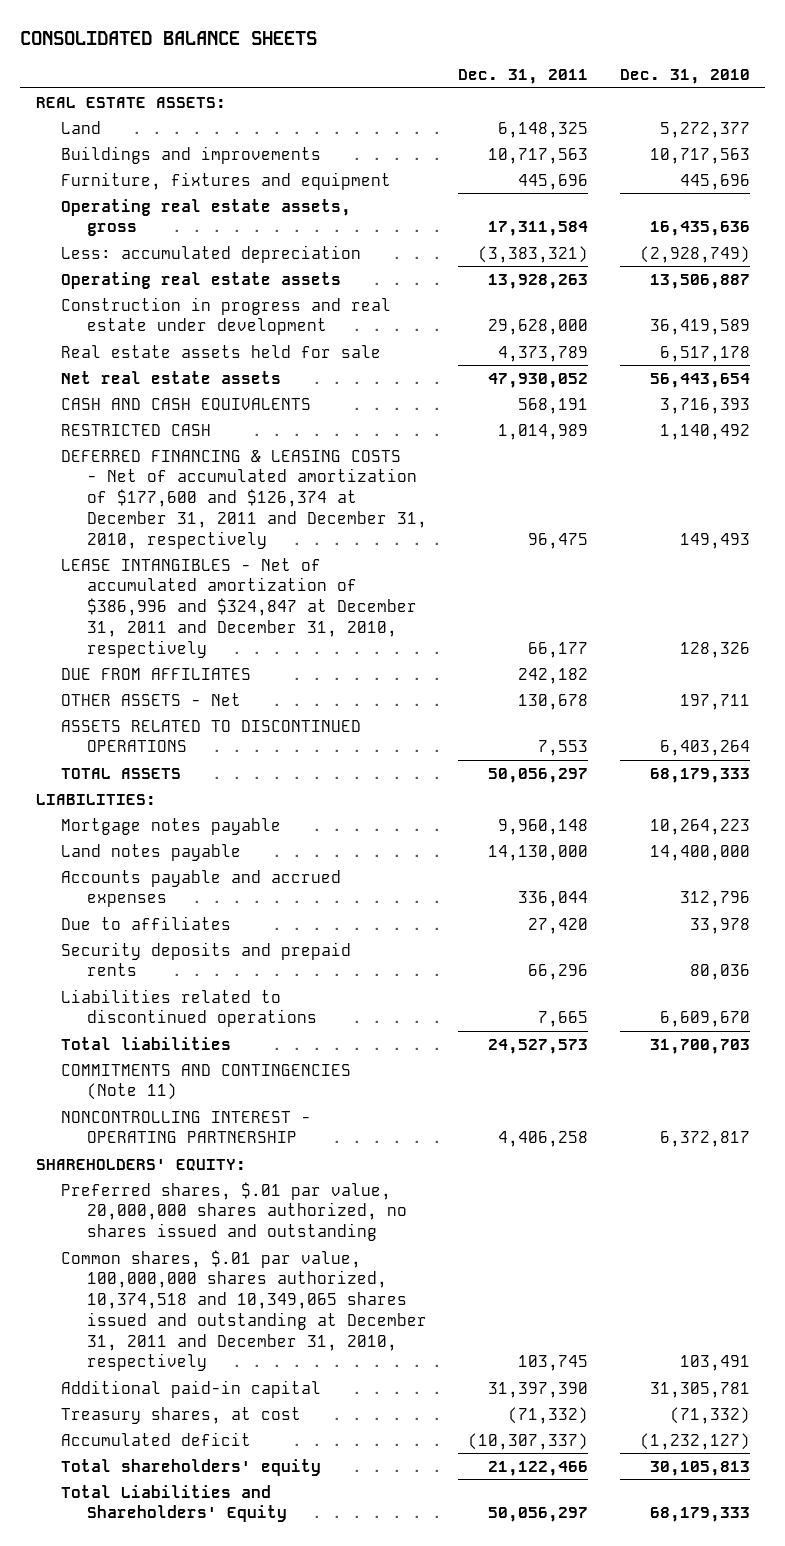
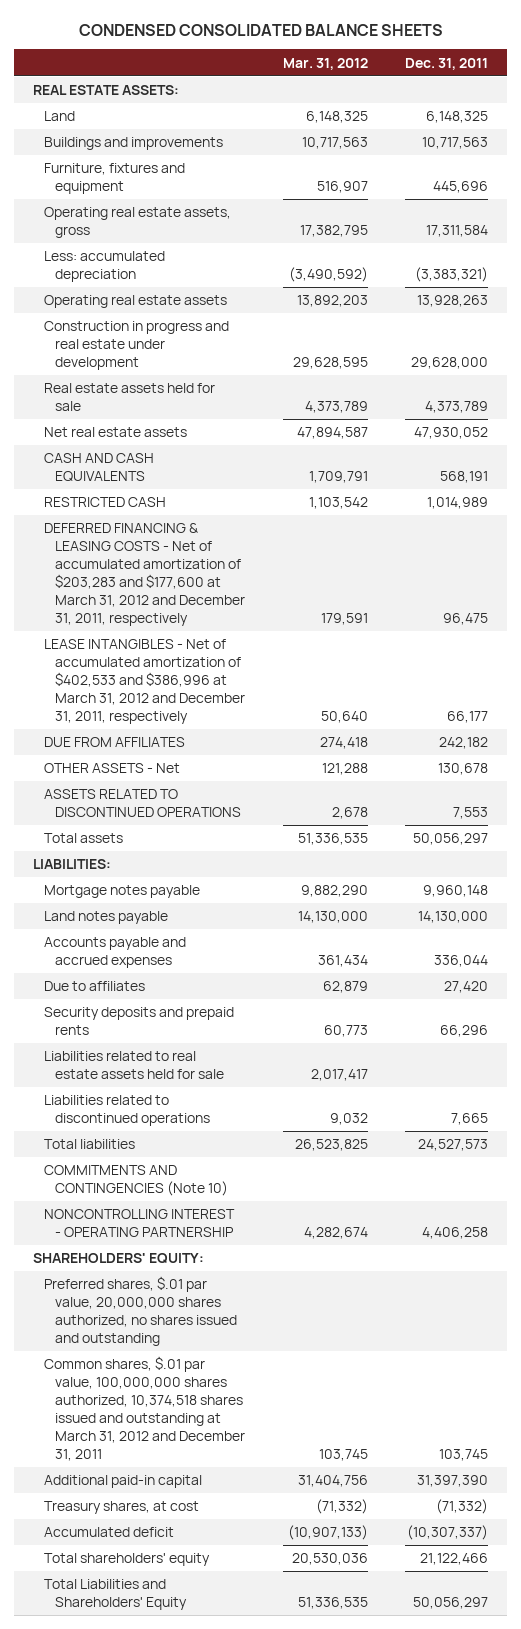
- CONSOLIDATED BALANCE SHEETS
+ CONDENSED CONSOLIDATED BALANCE SHEETS
- | Dec. 31, 2011 | Dec. 31, 2010
+ | Mar. 31, 2012 | Dec. 31, 2011
- DEFERRED FINANCING & LEASING COSTS - Net of accumulated amortization of $177,600 and $126,374 at December 31, 2011 and December 31, 2010, respectively | 96,475 | 149,493
- LEASE INTANGIBLES - Net of accumulated amortization of $386,996 and $324,847 at December 31, 2011 and December 31, 2010, respectively | 66,177 | 128,326
+ DEFERRED FINANCING & LEASING COSTS - Net of accumulated amortization of $203,283 and $177,600 at March 31, 2012 and December 31, 2011, respectively | 179,591 | 96,475
+ LEASE INTANGIBLES - Net of accumulated amortization of $402,533 and $386,996 at March 31, 2012 and December 31, 2011, respectively | 50,640 | 66,177
- TOTAL ASSETS | 50,056,297 | 68,179,333
+ Total assets | 51,336,535 | 50,056,297
+ Liabilities related to real estate assets held for sale | 2,017,417 |
- COMMITMENTS AND CONTINGENCIES (Note 11)
+ COMMITMENTS AND CONTINGENCIES (Note 10)
- Common shares, $.01 par value, 100,000,000 shares authorized, 10,374,518 and 10,349,065 shares issued and outstanding at December 31, 2011 and December 31, 2010, respectively | 103,745 | 103,491
+ Common shares, $.01 par value, 100,000,000 shares authorized, 10,374,518 shares issued and outstanding at March 31, 2012 and December 31, 2011 | 103,745 | 103,745

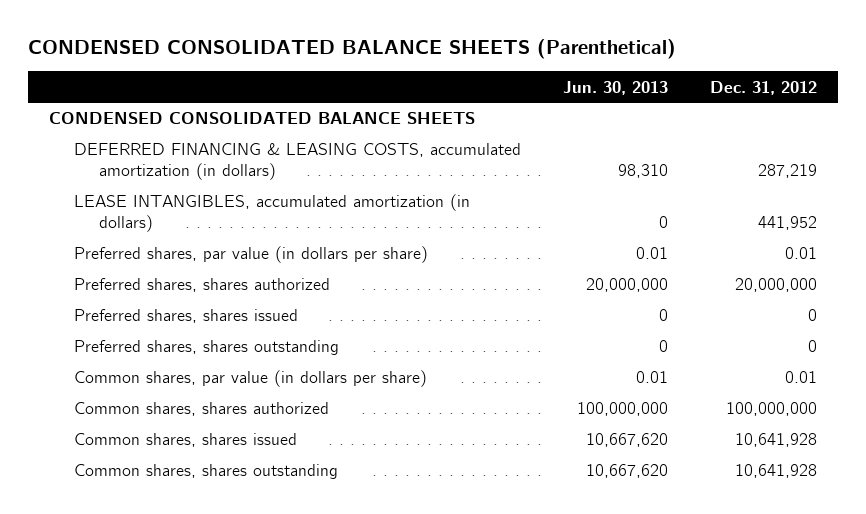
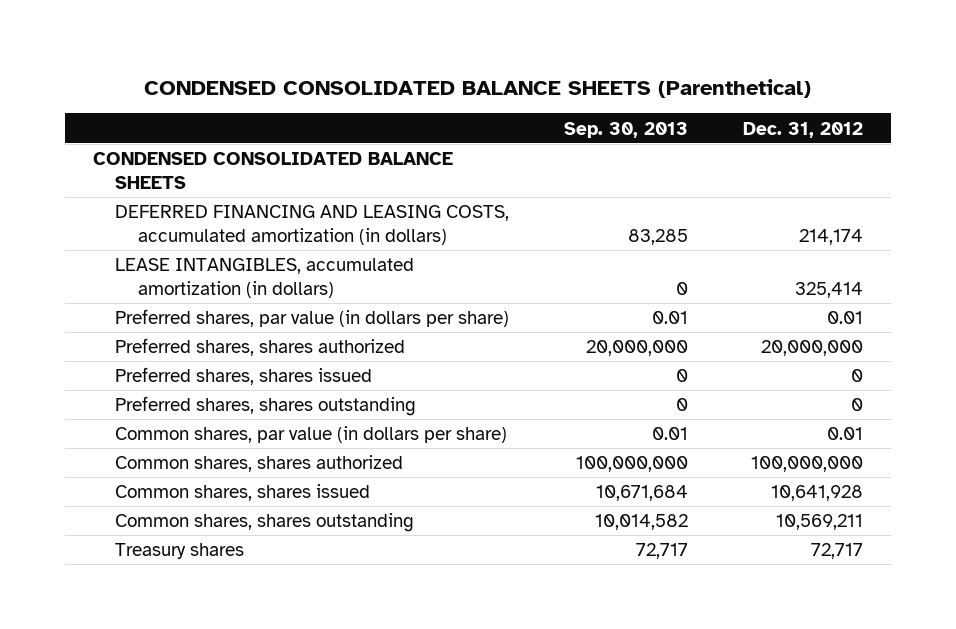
- | Jun. 30, 2013 | Dec. 31, 2012
+ | Sep. 30, 2013 | Dec. 31, 2012
- DEFERRED FINANCING & LEASING COSTS, accumulated amortization (in dollars) | 98,310 | 287,219
- LEASE INTANGIBLES, accumulated amortization (in dollars) | 0 | 441,952
+ DEFERRED FINANCING AND LEASING COSTS, accumulated amortization (in dollars) | 83,285 | 214,174
+ LEASE INTANGIBLES, accumulated amortization (in dollars) | 0 | 325,414
- Common shares, shares outstanding | 10,667,620 | 10,641,928
+ Common shares, shares outstanding | 10,014,582 | 10,569,211
+ Treasury shares | 72,717 | 72,717

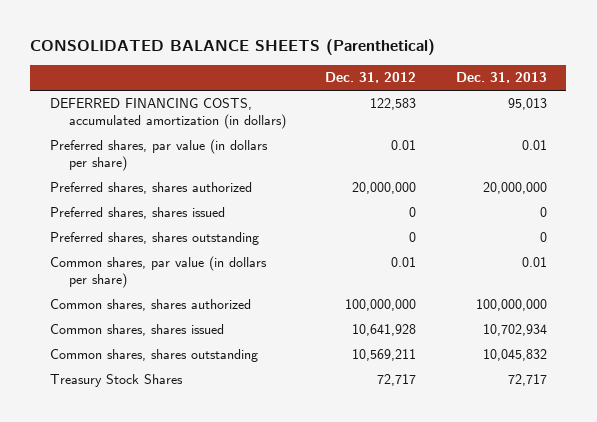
- CONDENSED CONSOLIDATED BALANCE SHEETS (Parenthetical)
+ CONSOLIDATED BALANCE SHEETS (Parenthetical)
- | Sep. 30, 2013 | Dec. 31, 2012
+ | Dec. 31, 2012 | Dec. 31, 2013
- CONDENSED CONSOLIDATED BALANCE SHEETS
- DEFERRED FINANCING AND LEASING COSTS, accumulated amortization (in dollars) | 83,285 | 214,174
- LEASE INTANGIBLES, accumulated amortization (in dollars) | 0 | 325,414
+ DEFERRED FINANCING COSTS, accumulated amortization (in dollars) | 122,583 | 95,013
- Treasury shares | 72,717 | 72,717
+ Treasury Stock Shares | 72,717 | 72,717

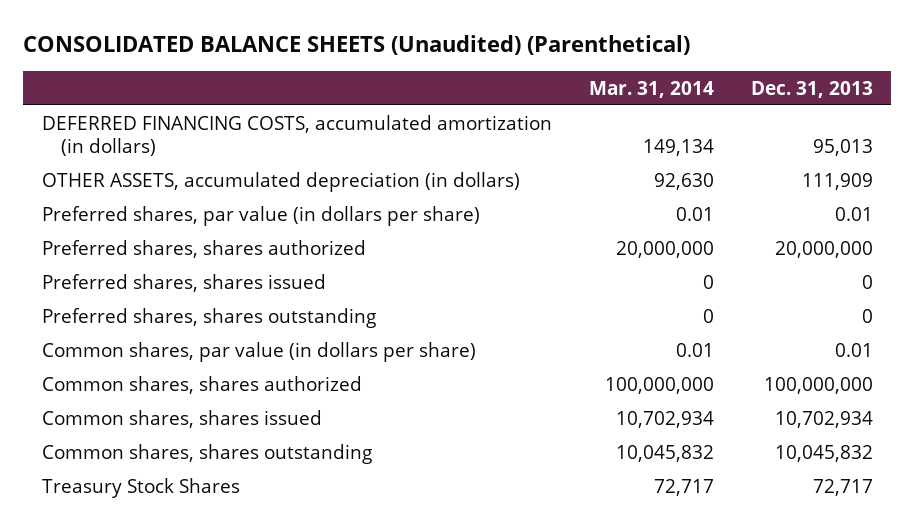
- CONSOLIDATED BALANCE SHEETS (Parenthetical)
+ CONSOLIDATED BALANCE SHEETS (Unaudited) (Parenthetical)
- | Dec. 31, 2012 | Dec. 31, 2013
+ | Mar. 31, 2014 | Dec. 31, 2013
+ OTHER ASSETS, accumulated depreciation (in dollars) | 92,630 | 111,909

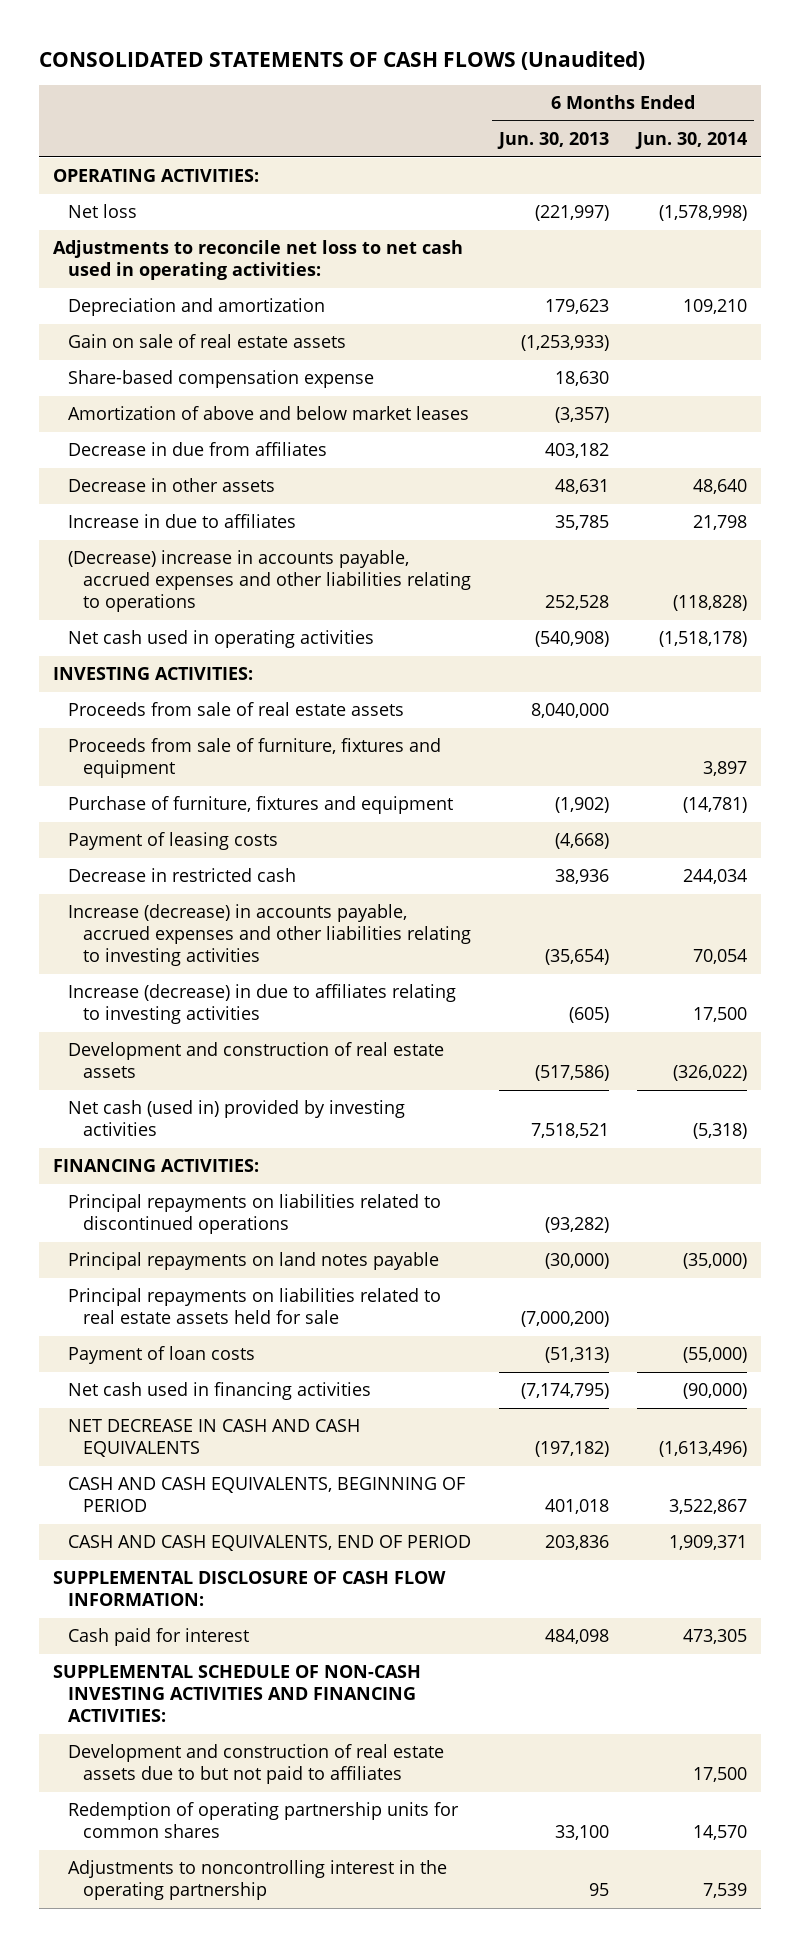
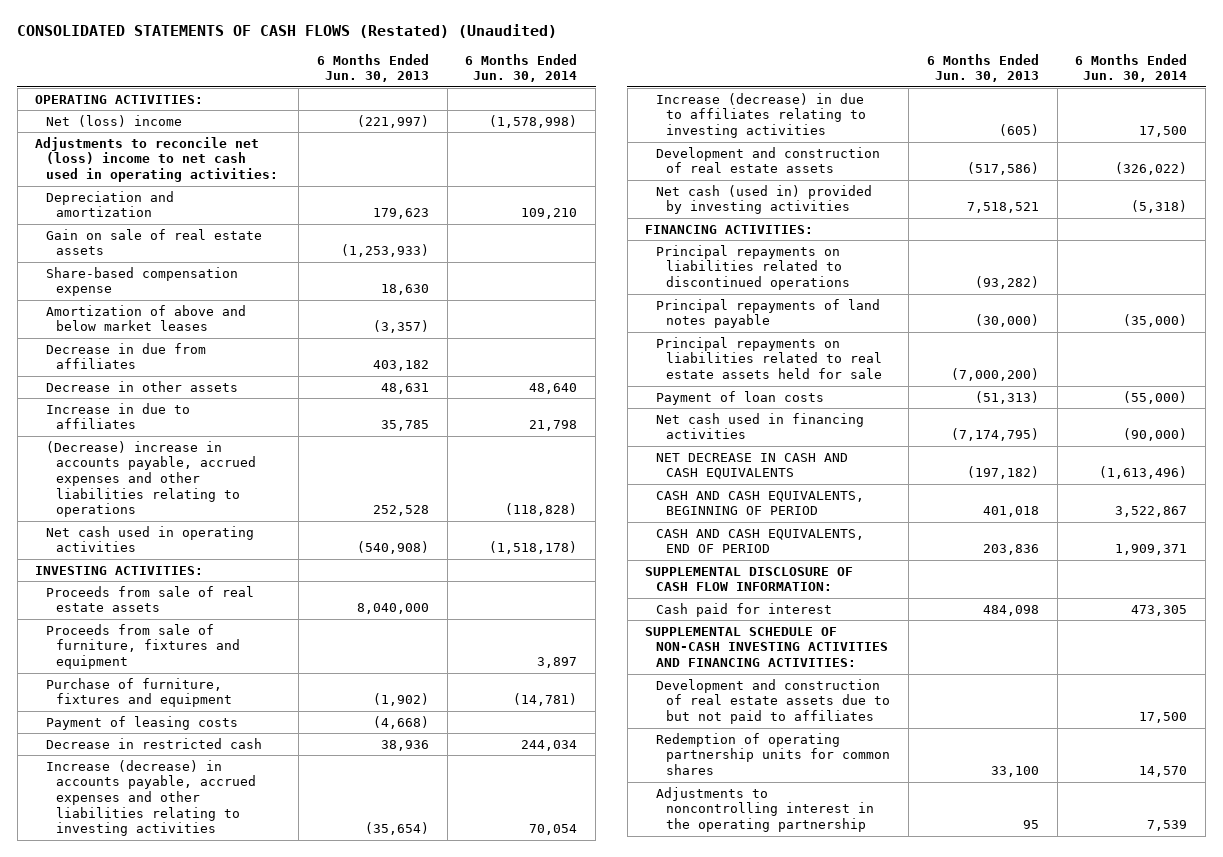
- CONSOLIDATED STATEMENTS OF CASH FLOWS (Unaudited)
+ CONSOLIDATED STATEMENTS OF CASH FLOWS (Restated) (Unaudited)
- Net loss | (221,997) | (1,578,998)
- Adjustments to reconcile net loss to net cash used in operating activities:
+ Net (loss) income | (221,997) | (1,578,998)
+ Adjustments to reconcile net (loss) income to net cash used in operating activities:
- Principal repayments on land notes payable | (30,000) | (35,000)
+ Principal repayments of land notes payable | (30,000) | (35,000)

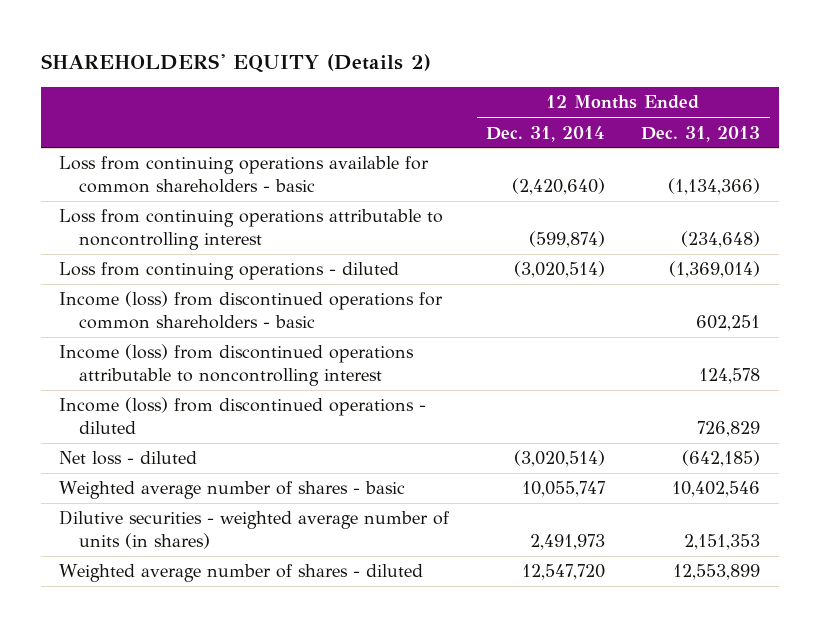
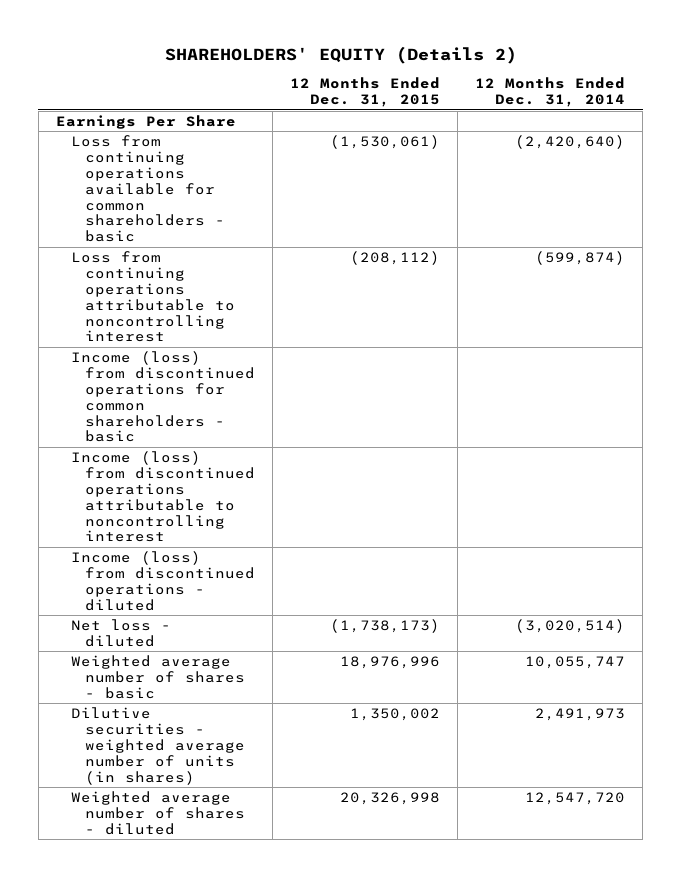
- | 12 Months Ended Dec. 31, 2014 | 12 Months Ended Dec. 31, 2013
+ | 12 Months Ended Dec. 31, 2015 | 12 Months Ended Dec. 31, 2014
+ Earnings Per Share
- Loss from continuing operations - diluted | (3,020,514) | (1,369,014)

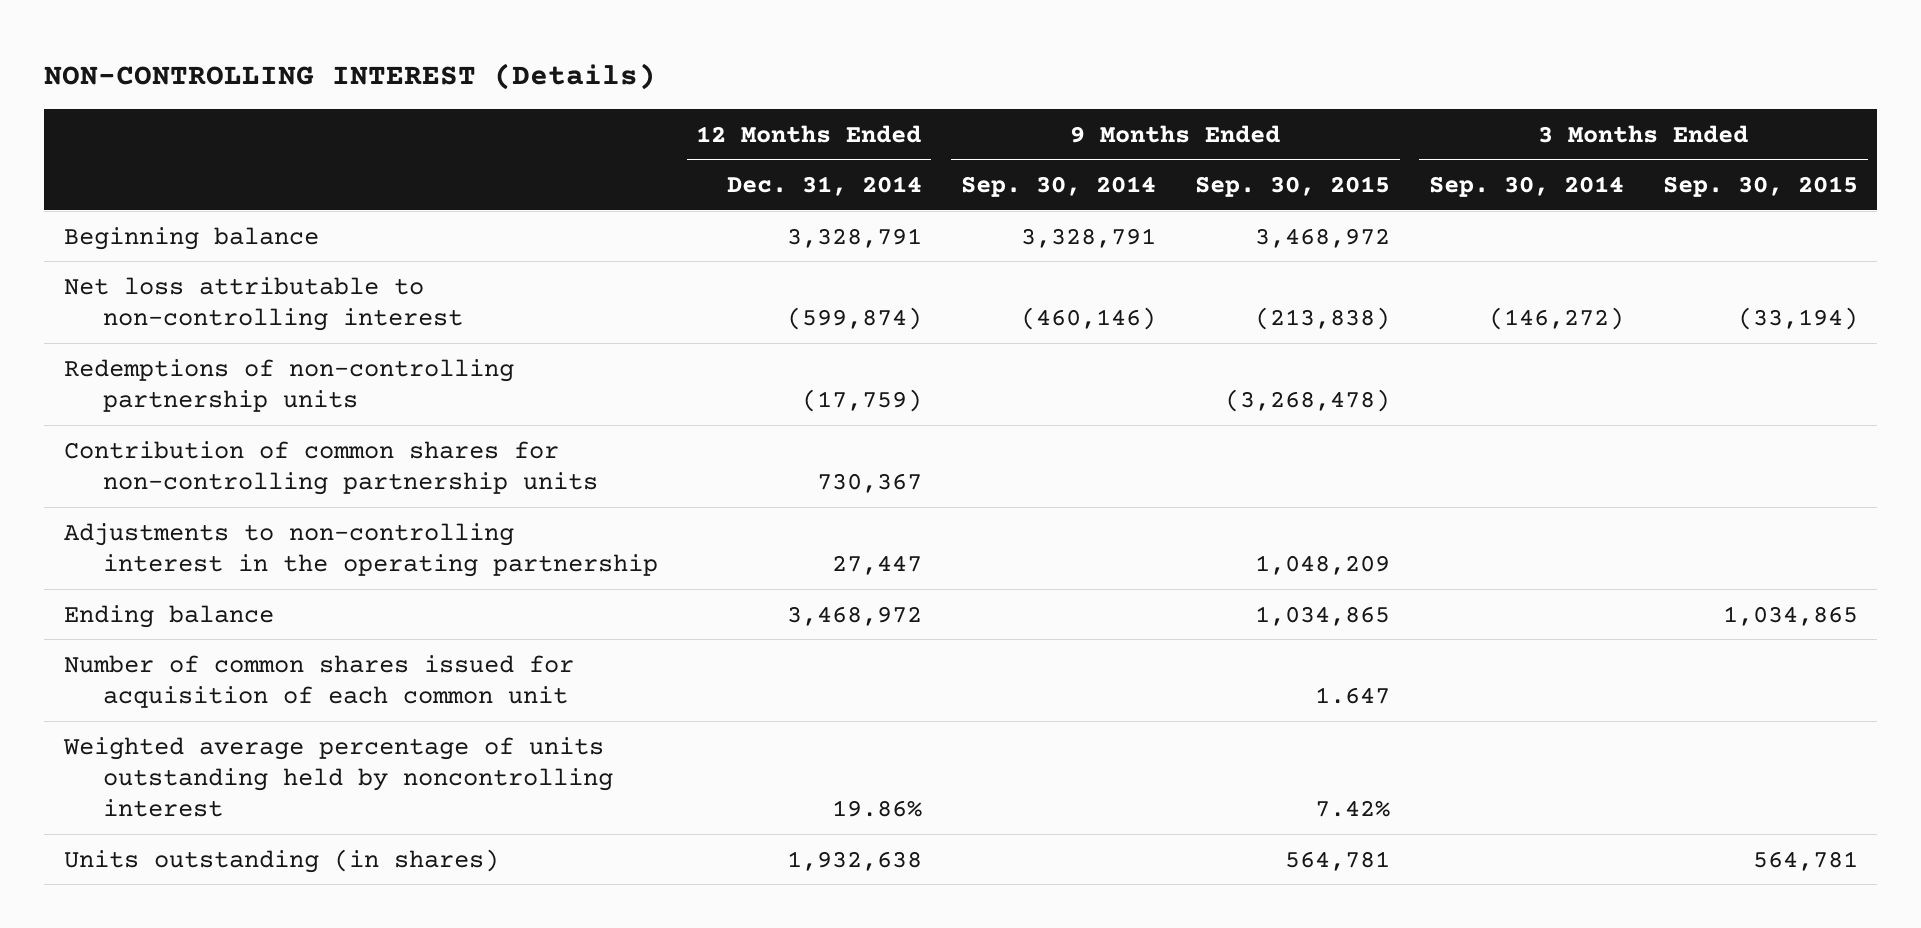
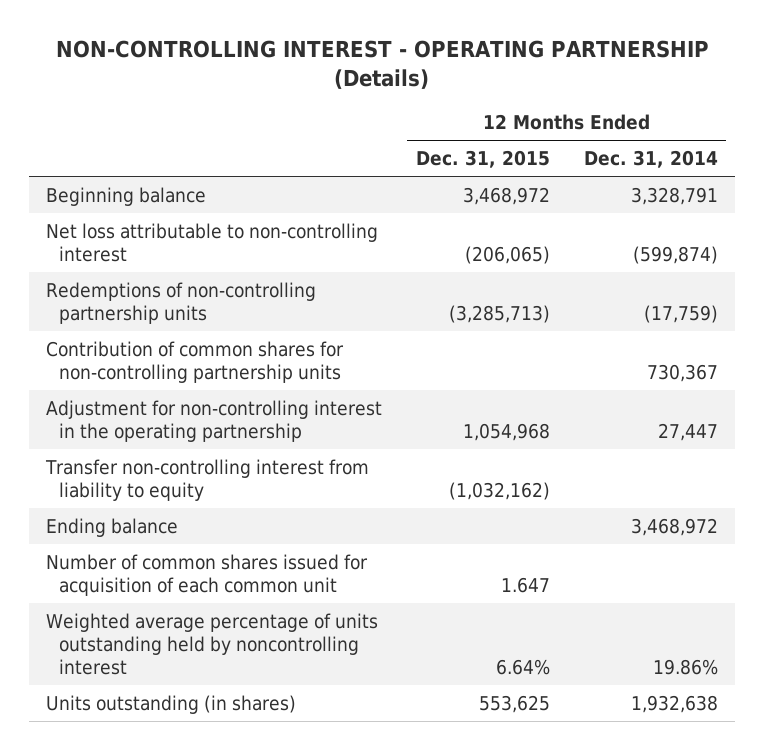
- NON-CONTROLLING INTEREST (Details)
+ NON-CONTROLLING INTEREST - OPERATING PARTNERSHIP (Details)
- | 12 Months Ended Dec. 31, 2014 | 9 Months Ended Sep. 30, 2014 | 9 Months Ended Sep. 30, 2015 | 3 Months Ended Sep. 30, 2014 | 3 Months Ended Sep. 30, 2015
+ | 12 Months Ended Dec. 31, 2015 | 12 Months Ended Dec. 31, 2014
- Adjustments to non-controlling interest in the operating partnership | 27,447 | | 1,048,209 | |
+ Adjustment for non-controlling interest in the operating partnership | 1,054,968 | 27,447
+ Transfer non-controlling interest from liability to equity | (1,032,162) |

